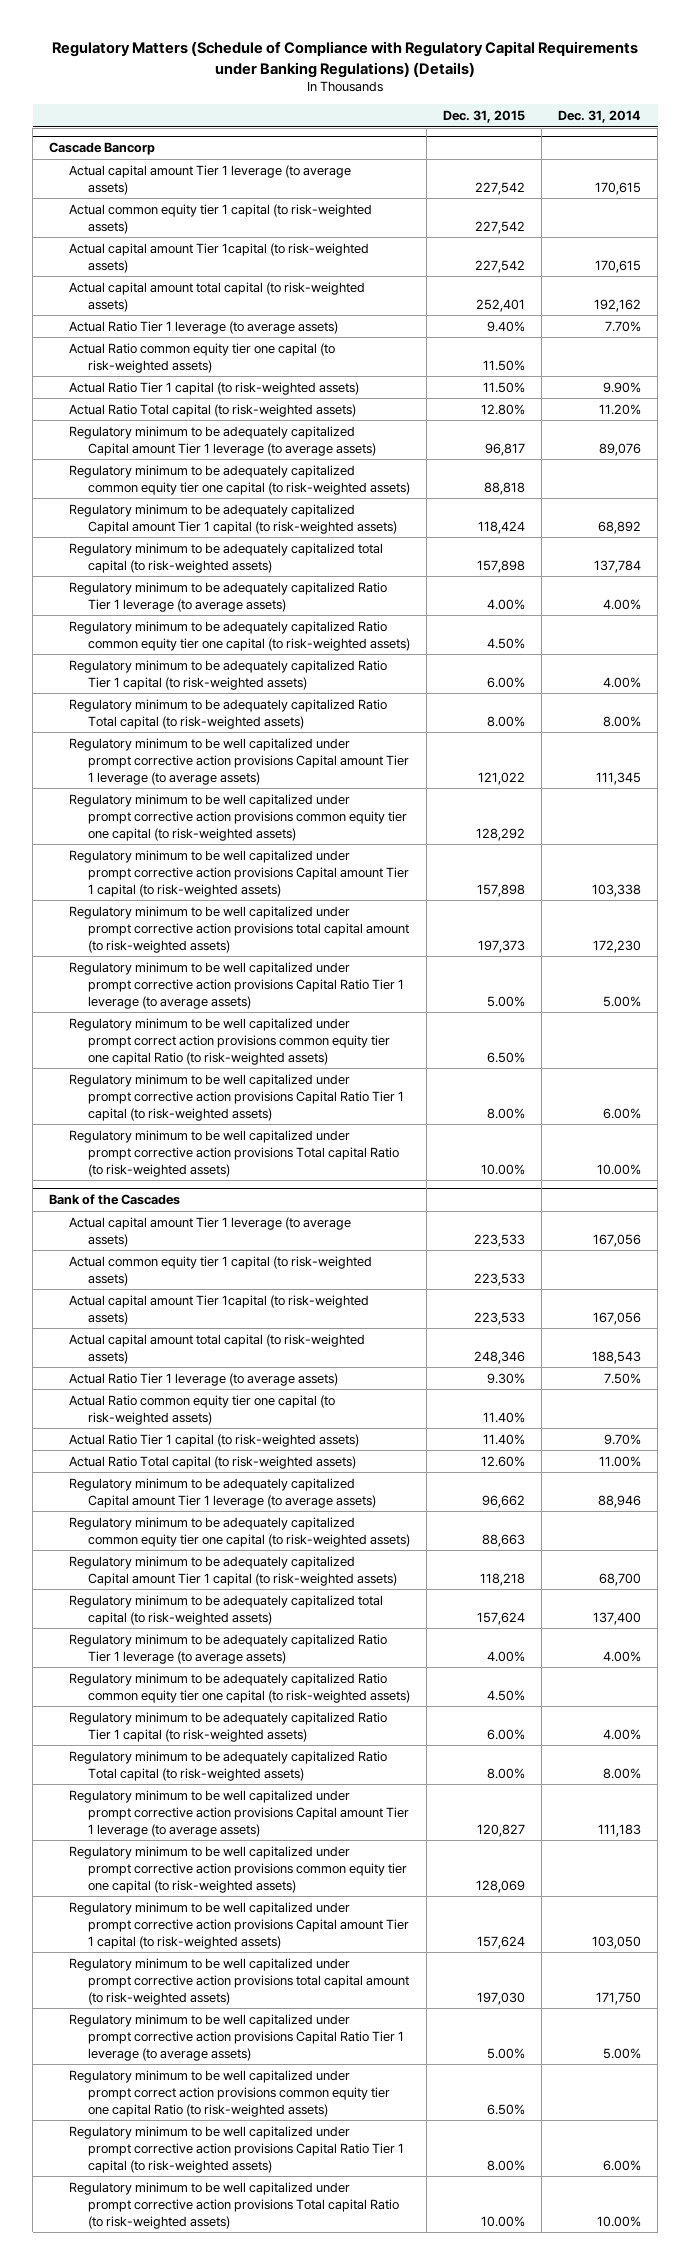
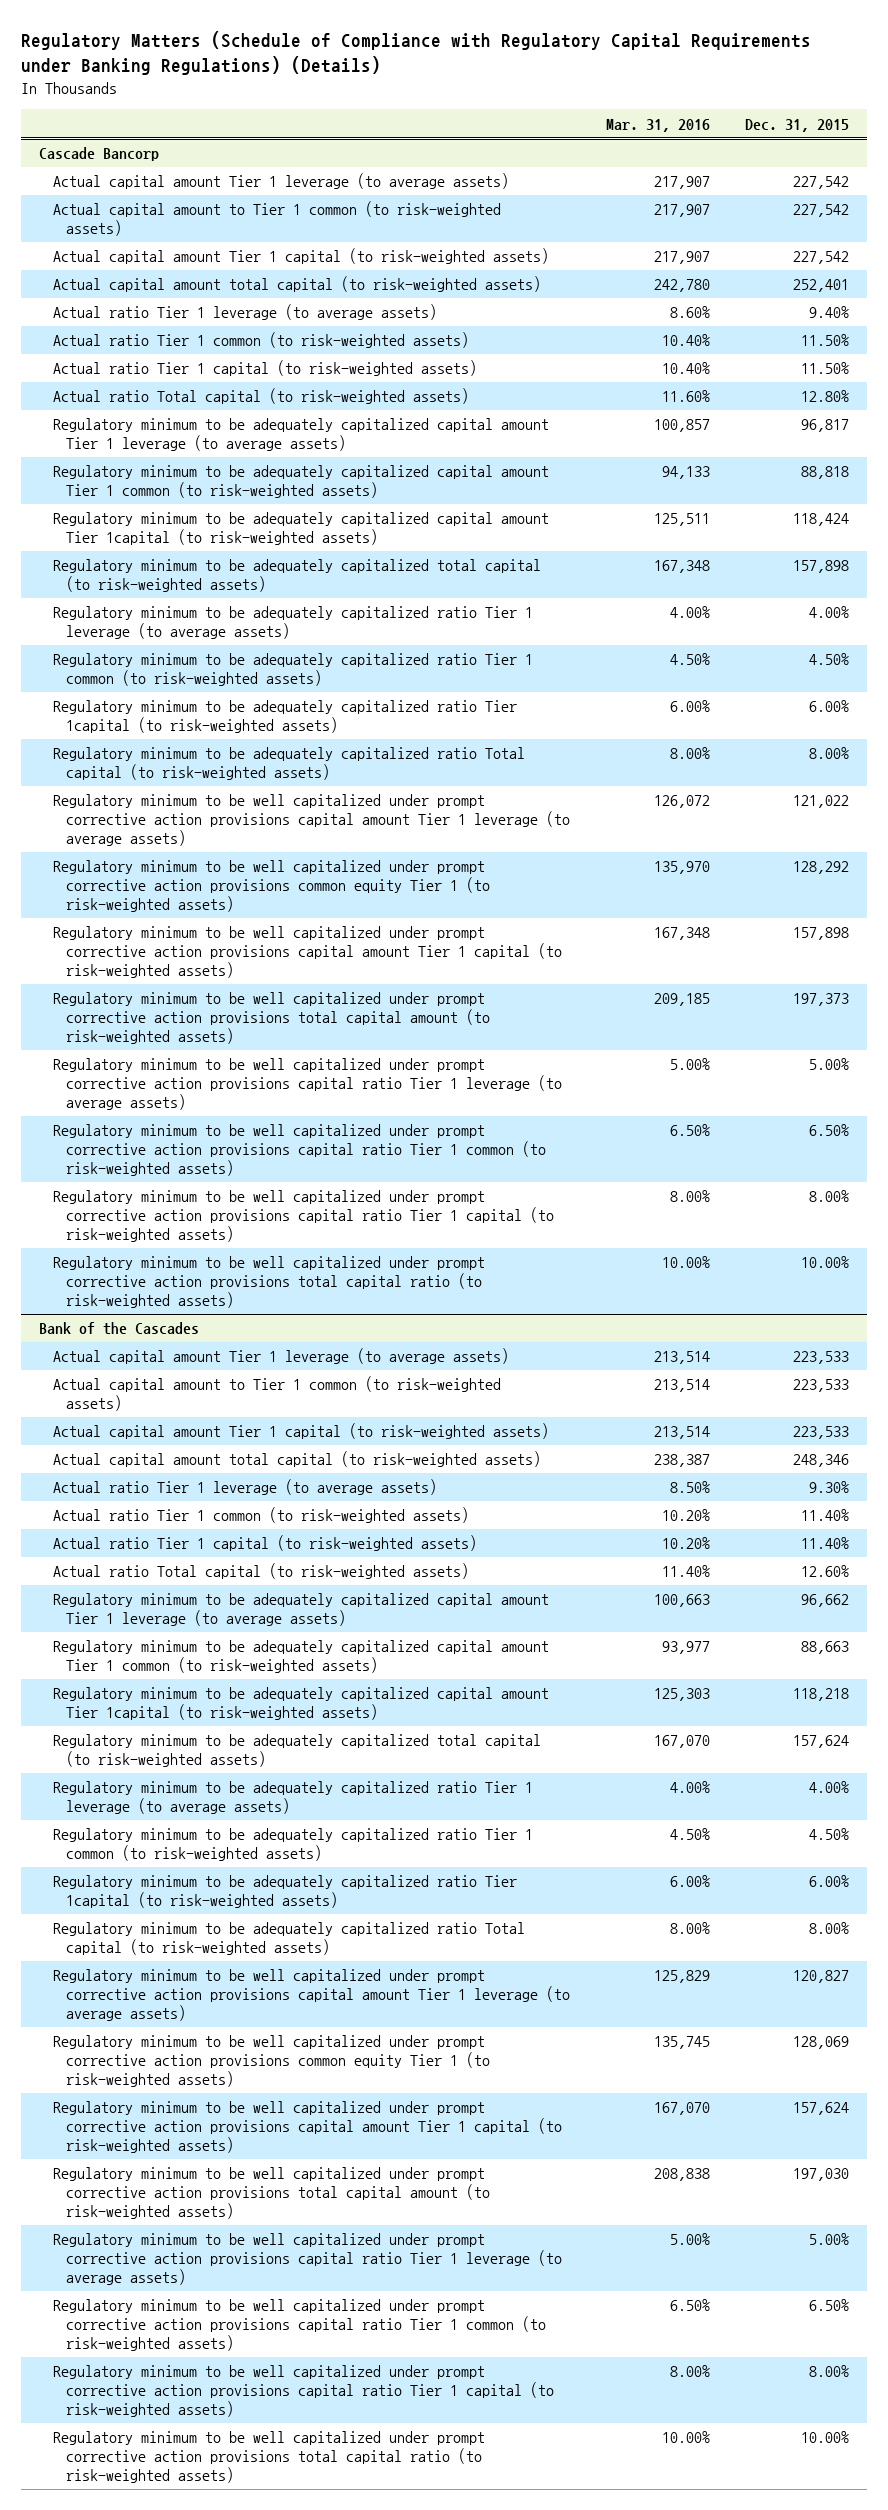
- | Dec. 31, 2015 | Dec. 31, 2014
+ | Mar. 31, 2016 | Dec. 31, 2015
@ Cascade Bancorp
- Actual common equity tier 1 capital (to risk-weighted assets) | 227,542 |
- Actual capital amount Tier 1capital (to risk-weighted assets) | 227,542 | 170,615
+ Actual capital amount to Tier 1 common (to risk-weighted assets) | 217,907 | 227,542
+ Actual capital amount Tier 1 capital (to risk-weighted assets) | 217,907 | 227,542
- Actual Ratio Tier 1 leverage (to average assets) | 9.40% | 7.70%
- Actual Ratio common equity tier one capital (to risk-weighted assets) | 11.50% |
- Actual Ratio Tier 1 capital (to risk-weighted assets) | 11.50% | 9.90%
- Actual Ratio Total capital (to risk-weighted assets) | 12.80% | 11.20%
- Regulatory minimum to be adequately capitalized Capital amount Tier 1 leverage (to average assets) | 96,817 | 89,076
- Regulatory minimum to be adequately capitalized common equity tier one capital (to risk-weighted assets) | 88,818 |
- Regulatory minimum to be adequately capitalized Capital amount Tier 1 capital (to risk-weighted assets) | 118,424 | 68,892
+ Actual ratio Tier 1 leverage (to average assets) | 8.60% | 9.40%
+ Actual ratio Tier 1 common (to risk-weighted assets) | 10.40% | 11.50%
+ Actual ratio Tier 1 capital (to risk-weighted assets) | 10.40% | 11.50%
+ Actual ratio Total capital (to risk-weighted assets) | 11.60% | 12.80%
+ Regulatory minimum to be adequately capitalized capital amount Tier 1 leverage (to average assets) | 100,857 | 96,817
+ Regulatory minimum to be adequately capitalized capital amount Tier 1 common (to risk-weighted assets) | 94,133 | 88,818
+ Regulatory minimum to be adequately capitalized capital amount Tier 1capital (to risk-weighted assets) | 125,511 | 118,424
- Regulatory minimum to be adequately capitalized Ratio Tier 1 leverage (to average assets) | 4.00% | 4.00%
- Regulatory minimum to be adequately capitalized Ratio common equity tier one capital (to risk-weighted assets) | 4.50% |
- Regulatory minimum to be adequately capitalized Ratio Tier 1 capital (to risk-weighted assets) | 6.00% | 4.00%
- Regulatory minimum to be adequately capitalized Ratio Total capital (to risk-weighted assets) | 8.00% | 8.00%
- Regulatory minimum to be well capitalized under prompt corrective action provisions Capital amount Tier 1 leverage (to average assets) | 121,022 | 111,345
- Regulatory minimum to be well capitalized under prompt corrective action provisions common equity tier one capital (to risk-weighted assets) | 128,292 |
- Regulatory minimum to be well capitalized under prompt corrective action provisions Capital amount Tier 1 capital (to risk-weighted assets) | 157,898 | 103,338
+ Regulatory minimum to be adequately capitalized ratio Tier 1 leverage (to average assets) | 4.00% | 4.00%
+ Regulatory minimum to be adequately capitalized ratio Tier 1 common (to risk-weighted assets) | 4.50% | 4.50%
+ Regulatory minimum to be adequately capitalized ratio Tier 1capital (to risk-weighted assets) | 6.00% | 6.00%
+ Regulatory minimum to be adequately capitalized ratio Total capital (to risk-weighted assets) | 8.00% | 8.00%
+ Regulatory minimum to be well capitalized under prompt corrective action provisions capital amount Tier 1 leverage (to average assets) | 126,072 | 121,022
+ Regulatory minimum to be well capitalized under prompt corrective action provisions common equity Tier 1 (to risk-weighted assets) | 135,970 | 128,292
+ Regulatory minimum to be well capitalized under prompt corrective action provisions capital amount Tier 1 capital (to risk-weighted assets) | 167,348 | 157,898
- Regulatory minimum to be well capitalized under prompt corrective action provisions Capital Ratio Tier 1 leverage (to average assets) | 5.00% | 5.00%
- Regulatory minimum to be well capitalized under prompt correct action provisions common equity tier one capital Ratio (to risk-weighted assets) | 6.50% |
- Regulatory minimum to be well capitalized under prompt corrective action provisions Capital Ratio Tier 1 capital (to risk-weighted assets) | 8.00% | 6.00%
- Regulatory minimum to be well capitalized under prompt corrective action provisions Total capital Ratio (to risk-weighted assets) | 10.00% | 10.00%
+ Regulatory minimum to be well capitalized under prompt corrective action provisions capital ratio Tier 1 leverage (to average assets) | 5.00% | 5.00%
+ Regulatory minimum to be well capitalized under prompt corrective action provisions capital ratio Tier 1 common (to risk-weighted assets) | 6.50% | 6.50%
+ Regulatory minimum to be well capitalized under prompt corrective action provisions capital ratio Tier 1 capital (to risk-weighted assets) | 8.00% | 8.00%
+ Regulatory minimum to be well capitalized under prompt corrective action provisions total capital ratio (to risk-weighted assets) | 10.00% | 10.00%
@ Bank of the Cascades
- Actual common equity tier 1 capital (to risk-weighted assets) | 223,533 |
- Actual capital amount Tier 1capital (to risk-weighted assets) | 223,533 | 167,056
+ Actual capital amount to Tier 1 common (to risk-weighted assets) | 213,514 | 223,533
+ Actual capital amount Tier 1 capital (to risk-weighted assets) | 213,514 | 223,533
- Actual Ratio Tier 1 leverage (to average assets) | 9.30% | 7.50%
- Actual Ratio common equity tier one capital (to risk-weighted assets) | 11.40% |
- Actual Ratio Tier 1 capital (to risk-weighted assets) | 11.40% | 9.70%
- Actual Ratio Total capital (to risk-weighted assets) | 12.60% | 11.00%
- Regulatory minimum to be adequately capitalized Capital amount Tier 1 leverage (to average assets) | 96,662 | 88,946
- Regulatory minimum to be adequately capitalized common equity tier one capital (to risk-weighted assets) | 88,663 |
- Regulatory minimum to be adequately capitalized Capital amount Tier 1 capital (to risk-weighted assets) | 118,218 | 68,700
+ Actual ratio Tier 1 leverage (to average assets) | 8.50% | 9.30%
+ Actual ratio Tier 1 common (to risk-weighted assets) | 10.20% | 11.40%
+ Actual ratio Tier 1 capital (to risk-weighted assets) | 10.20% | 11.40%
+ Actual ratio Total capital (to risk-weighted assets) | 11.40% | 12.60%
+ Regulatory minimum to be adequately capitalized capital amount Tier 1 leverage (to average assets) | 100,663 | 96,662
+ Regulatory minimum to be adequately capitalized capital amount Tier 1 common (to risk-weighted assets) | 93,977 | 88,663
+ Regulatory minimum to be adequately capitalized capital amount Tier 1capital (to risk-weighted assets) | 125,303 | 118,218
- Regulatory minimum to be adequately capitalized Ratio Tier 1 leverage (to average assets) | 4.00% | 4.00%
- Regulatory minimum to be adequately capitalized Ratio common equity tier one capital (to risk-weighted assets) | 4.50% |
- Regulatory minimum to be adequately capitalized Ratio Tier 1 capital (to risk-weighted assets) | 6.00% | 4.00%
- Regulatory minimum to be adequately capitalized Ratio Total capital (to risk-weighted assets) | 8.00% | 8.00%
- Regulatory minimum to be well capitalized under prompt corrective action provisions Capital amount Tier 1 leverage (to average assets) | 120,827 | 111,183
- Regulatory minimum to be well capitalized under prompt corrective action provisions common equity tier one capital (to risk-weighted assets) | 128,069 |
- Regulatory minimum to be well capitalized under prompt corrective action provisions Capital amount Tier 1 capital (to risk-weighted assets) | 157,624 | 103,050
+ Regulatory minimum to be adequately capitalized ratio Tier 1 leverage (to average assets) | 4.00% | 4.00%
+ Regulatory minimum to be adequately capitalized ratio Tier 1 common (to risk-weighted assets) | 4.50% | 4.50%
+ Regulatory minimum to be adequately capitalized ratio Tier 1capital (to risk-weighted assets) | 6.00% | 6.00%
+ Regulatory minimum to be adequately capitalized ratio Total capital (to risk-weighted assets) | 8.00% | 8.00%
+ Regulatory minimum to be well capitalized under prompt corrective action provisions capital amount Tier 1 leverage (to average assets) | 125,829 | 120,827
+ Regulatory minimum to be well capitalized under prompt corrective action provisions common equity Tier 1 (to risk-weighted assets) | 135,745 | 128,069
+ Regulatory minimum to be well capitalized under prompt corrective action provisions capital amount Tier 1 capital (to risk-weighted assets) | 167,070 | 157,624
- Regulatory minimum to be well capitalized under prompt corrective action provisions Capital Ratio Tier 1 leverage (to average assets) | 5.00% | 5.00%
- Regulatory minimum to be well capitalized under prompt correct action provisions common equity tier one capital Ratio (to risk-weighted assets) | 6.50% |
- Regulatory minimum to be well capitalized under prompt corrective action provisions Capital Ratio Tier 1 capital (to risk-weighted assets) | 8.00% | 6.00%
- Regulatory minimum to be well capitalized under prompt corrective action provisions Total capital Ratio (to risk-weighted assets) | 10.00% | 10.00%
+ Regulatory minimum to be well capitalized under prompt corrective action provisions capital ratio Tier 1 leverage (to average assets) | 5.00% | 5.00%
+ Regulatory minimum to be well capitalized under prompt corrective action provisions capital ratio Tier 1 common (to risk-weighted assets) | 6.50% | 6.50%
+ Regulatory minimum to be well capitalized under prompt corrective action provisions capital ratio Tier 1 capital (to risk-weighted assets) | 8.00% | 8.00%
+ Regulatory minimum to be well capitalized under prompt corrective action provisions total capital ratio (to risk-weighted assets) | 10.00% | 10.00%

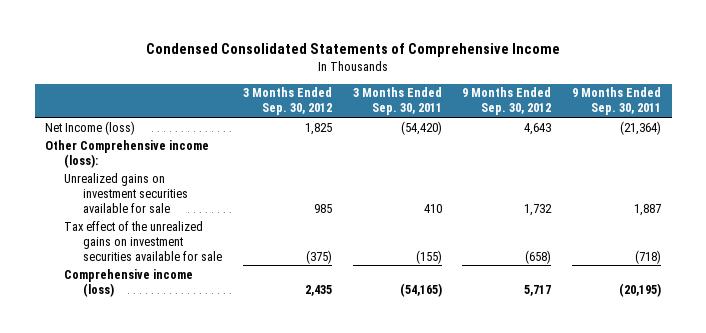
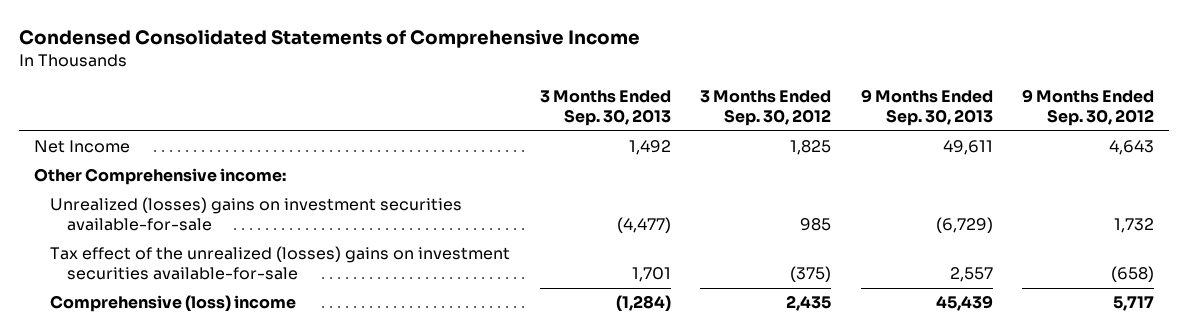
- | 3 Months Ended Sep. 30, 2012 | 3 Months Ended Sep. 30, 2011 | 9 Months Ended Sep. 30, 2012 | 9 Months Ended Sep. 30, 2011
+ | 3 Months Ended Sep. 30, 2013 | 3 Months Ended Sep. 30, 2012 | 9 Months Ended Sep. 30, 2013 | 9 Months Ended Sep. 30, 2012
- Net Income (loss) | 1,825 | (54,420) | 4,643 | (21,364)
- Other Comprehensive income (loss):
- Unrealized gains on investment securities available for sale | 985 | 410 | 1,732 | 1,887
- Tax effect of the unrealized gains on investment securities available for sale | (375) | (155) | (658) | (718)
- Comprehensive income (loss) | 2,435 | (54,165) | 5,717 | (20,195)
+ Net Income | 1,492 | 1,825 | 49,611 | 4,643
+ Other Comprehensive income:
+ Unrealized (losses) gains on investment securities available-for-sale | (4,477) | 985 | (6,729) | 1,732
+ Tax effect of the unrealized (losses) gains on investment securities available-for-sale | 1,701 | (375) | 2,557 | (658)
+ Comprehensive (loss) income | (1,284) | 2,435 | 45,439 | 5,717

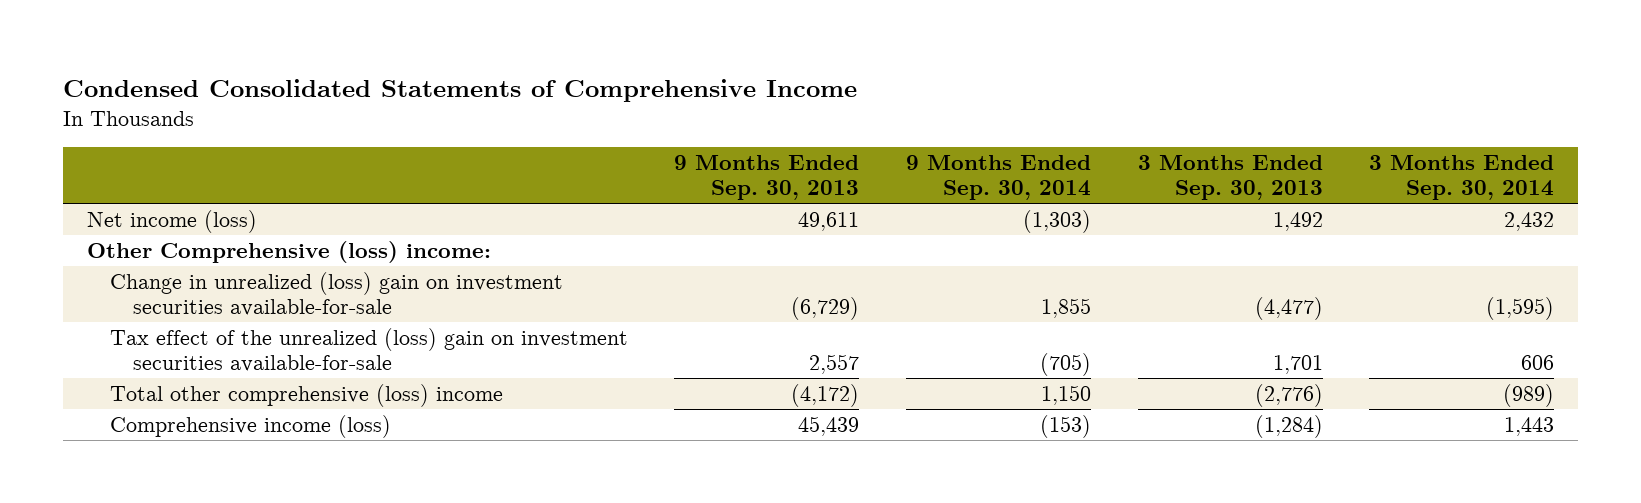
- | 3 Months Ended Sep. 30, 2013 | 3 Months Ended Sep. 30, 2012 | 9 Months Ended Sep. 30, 2013 | 9 Months Ended Sep. 30, 2012
+ | 9 Months Ended Sep. 30, 2013 | 9 Months Ended Sep. 30, 2014 | 3 Months Ended Sep. 30, 2013 | 3 Months Ended Sep. 30, 2014
- Net Income | 1,492 | 1,825 | 49,611 | 4,643
- Other Comprehensive income:
- Unrealized (losses) gains on investment securities available-for-sale | (4,477) | 985 | (6,729) | 1,732
- Tax effect of the unrealized (losses) gains on investment securities available-for-sale | 1,701 | (375) | 2,557 | (658)
- Comprehensive (loss) income | (1,284) | 2,435 | 45,439 | 5,717
+ Net income (loss) | 49,611 | (1,303) | 1,492 | 2,432
+ Other Comprehensive (loss) income:
+ Change in unrealized (loss) gain on investment securities available-for-sale | (6,729) | 1,855 | (4,477) | (1,595)
+ Tax effect of the unrealized (loss) gain on investment securities available-for-sale | 2,557 | (705) | 1,701 | 606
+ Total other comprehensive (loss) income | (4,172) | 1,150 | (2,776) | (989)
+ Comprehensive income (loss) | 45,439 | (153) | (1,284) | 1,443

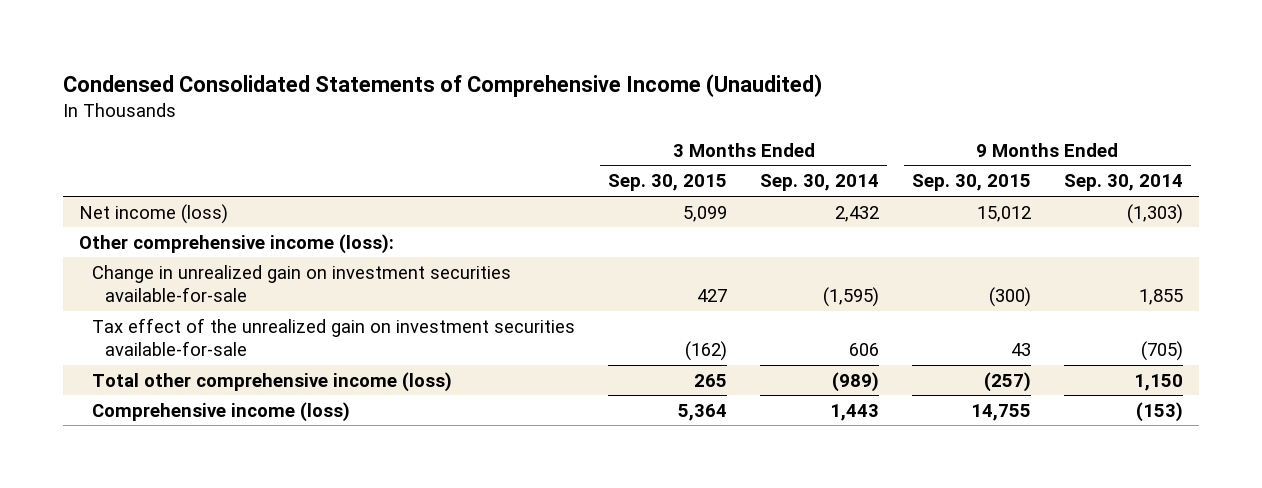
- Condensed Consolidated Statements of Comprehensive Income
+ Condensed Consolidated Statements of Comprehensive Income (Unaudited)
- | 9 Months Ended Sep. 30, 2013 | 9 Months Ended Sep. 30, 2014 | 3 Months Ended Sep. 30, 2013 | 3 Months Ended Sep. 30, 2014
+ | 3 Months Ended Sep. 30, 2015 | 3 Months Ended Sep. 30, 2014 | 9 Months Ended Sep. 30, 2015 | 9 Months Ended Sep. 30, 2014
- Other Comprehensive (loss) income:
- Change in unrealized (loss) gain on investment securities available-for-sale | (6,729) | 1,855 | (4,477) | (1,595)
- Tax effect of the unrealized (loss) gain on investment securities available-for-sale | 2,557 | (705) | 1,701 | 606
- Total other comprehensive (loss) income | (4,172) | 1,150 | (2,776) | (989)
+ Other comprehensive income (loss):
+ Change in unrealized gain on investment securities available-for-sale | 427 | (1,595) | (300) | 1,855
+ Tax effect of the unrealized gain on investment securities available-for-sale | (162) | 606 | 43 | (705)
+ Total other comprehensive income (loss) | 265 | (989) | (257) | 1,150

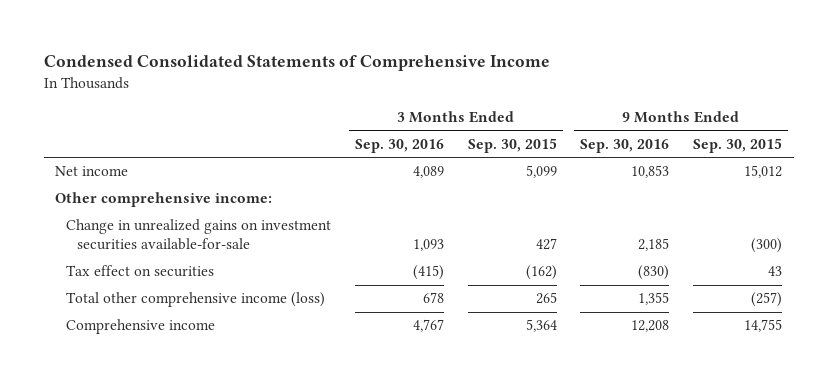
- Condensed Consolidated Statements of Comprehensive Income (Unaudited)
+ Condensed Consolidated Statements of Comprehensive Income
- | 3 Months Ended Sep. 30, 2015 | 3 Months Ended Sep. 30, 2014 | 9 Months Ended Sep. 30, 2015 | 9 Months Ended Sep. 30, 2014
+ | 3 Months Ended Sep. 30, 2016 | 3 Months Ended Sep. 30, 2015 | 9 Months Ended Sep. 30, 2016 | 9 Months Ended Sep. 30, 2015
- Net income (loss) | 5,099 | 2,432 | 15,012 | (1,303)
- Other comprehensive income (loss):
- Change in unrealized gain on investment securities available-for-sale | 427 | (1,595) | (300) | 1,855
- Tax effect of the unrealized gain on investment securities available-for-sale | (162) | 606 | 43 | (705)
+ Net income | 4,089 | 5,099 | 10,853 | 15,012
+ Other comprehensive income:
+ Change in unrealized gains on investment securities available-for-sale | 1,093 | 427 | 2,185 | (300)
+ Tax effect on securities | (415) | (162) | (830) | 43
- Comprehensive income (loss) | 5,364 | 1,443 | 14,755 | (153)
+ Comprehensive income | 4,767 | 5,364 | 12,208 | 14,755

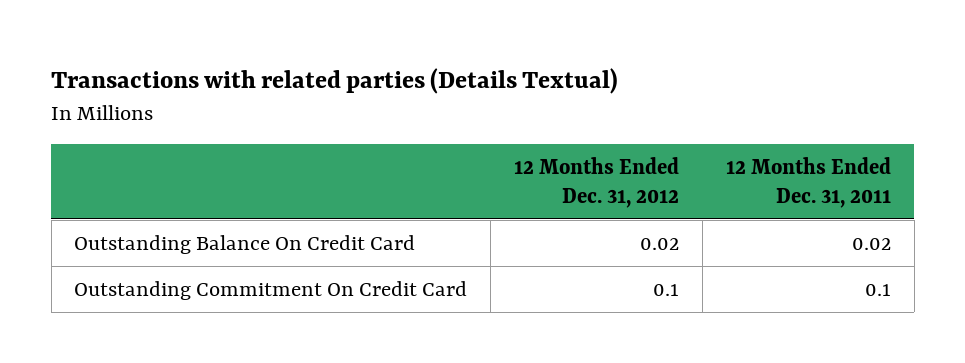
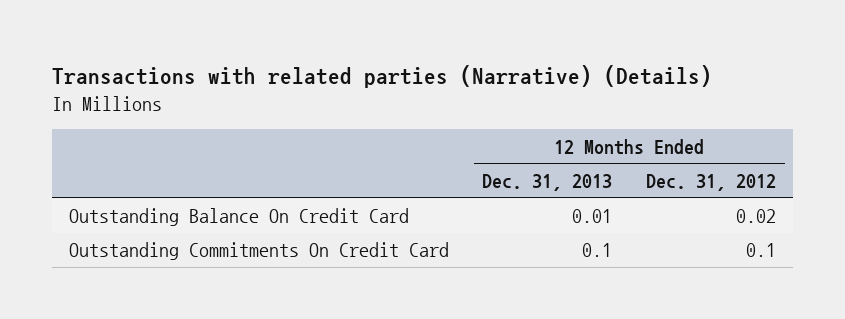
- Transactions with related parties (Details Textual)
+ Transactions with related parties (Narrative) (Details)
- | 12 Months Ended Dec. 31, 2012 | 12 Months Ended Dec. 31, 2011
+ | 12 Months Ended Dec. 31, 2013 | 12 Months Ended Dec. 31, 2012
- Outstanding Commitment On Credit Card | 0.1 | 0.1
+ Outstanding Commitments On Credit Card | 0.1 | 0.1

